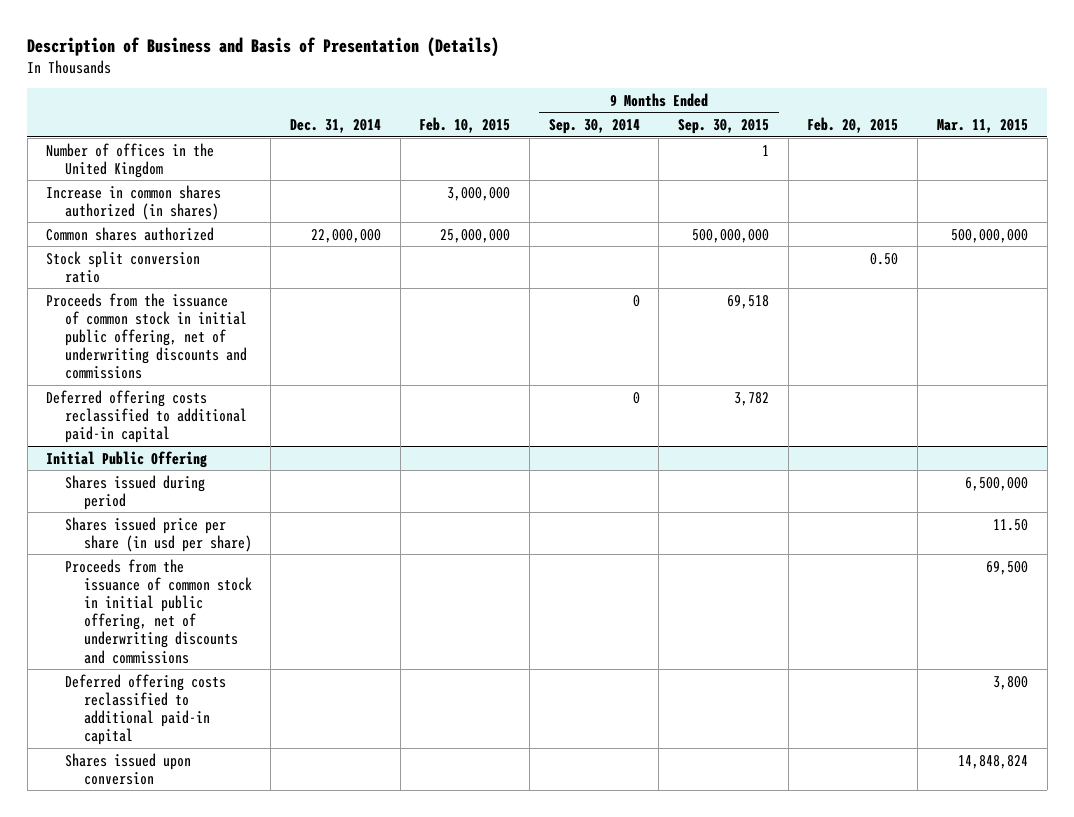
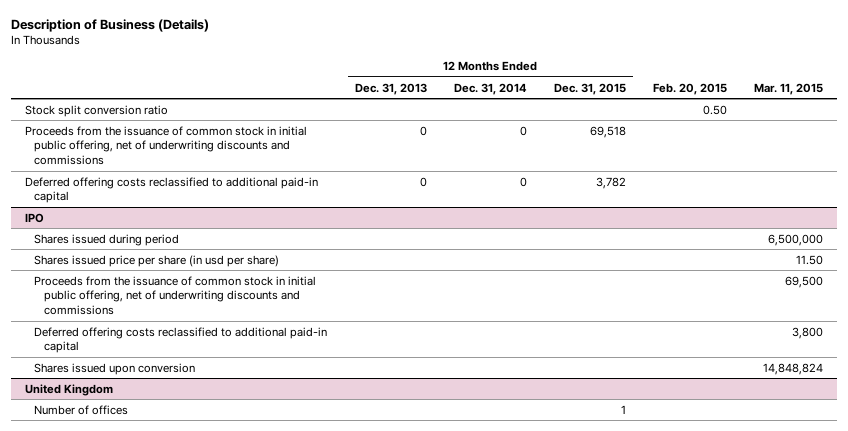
- Description of Business and Basis of Presentation (Details)
+ Description of Business (Details)
- | Dec. 31, 2014 | Feb. 10, 2015 | 9 Months Ended Sep. 30, 2014 | 9 Months Ended Sep. 30, 2015 | Feb. 20, 2015 | Mar. 11, 2015
+ | 12 Months Ended Dec. 31, 2013 | 12 Months Ended Dec. 31, 2014 | 12 Months Ended Dec. 31, 2015 | Feb. 20, 2015 | Mar. 11, 2015
- Number of offices in the United Kingdom | | | | 1 | |
- Increase in common shares authorized (in shares) | | 3,000,000 | | | |
- Common shares authorized | 22,000,000 | 25,000,000 | | 500,000,000 | | 500,000,000
- Initial Public Offering
+ IPO
+ United Kingdom
+ Number of offices | | | 1 | |

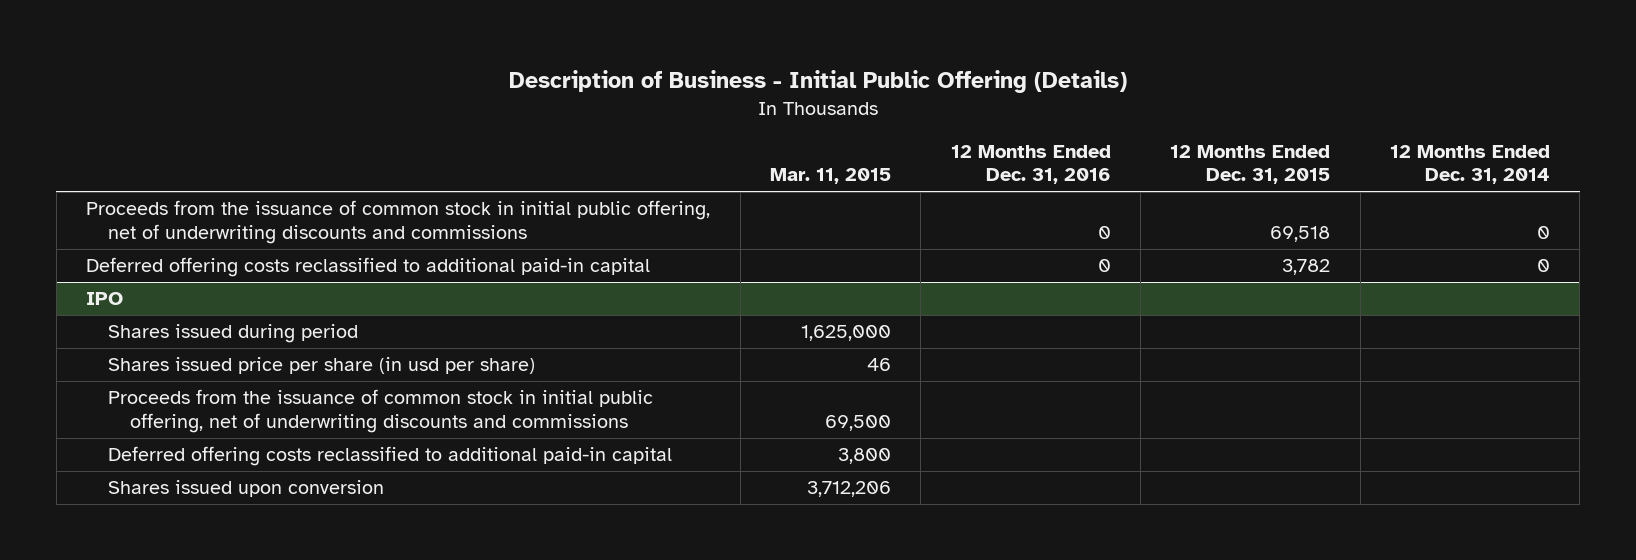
- Description of Business (Details)
+ Description of Business - Initial Public Offering (Details)
- | 12 Months Ended Dec. 31, 2013 | 12 Months Ended Dec. 31, 2014 | 12 Months Ended Dec. 31, 2015 | Feb. 20, 2015 | Mar. 11, 2015
+ | Mar. 11, 2015 | 12 Months Ended Dec. 31, 2016 | 12 Months Ended Dec. 31, 2015 | 12 Months Ended Dec. 31, 2014
- Stock split conversion ratio | | | | 0.50 |
@ IPO
- Shares issued during period | | | | | 6,500,000
- Shares issued price per share (in usd per share) | | | | | 11.50
+ Shares issued during period | 1,625,000 | | |
+ Shares issued price per share (in usd per share) | 46 | | |
- Shares issued upon conversion | | | | | 14,848,824
- United Kingdom
- Number of offices | | | 1 | |
@ IPO
+ Shares issued upon conversion | 3,712,206 | | |

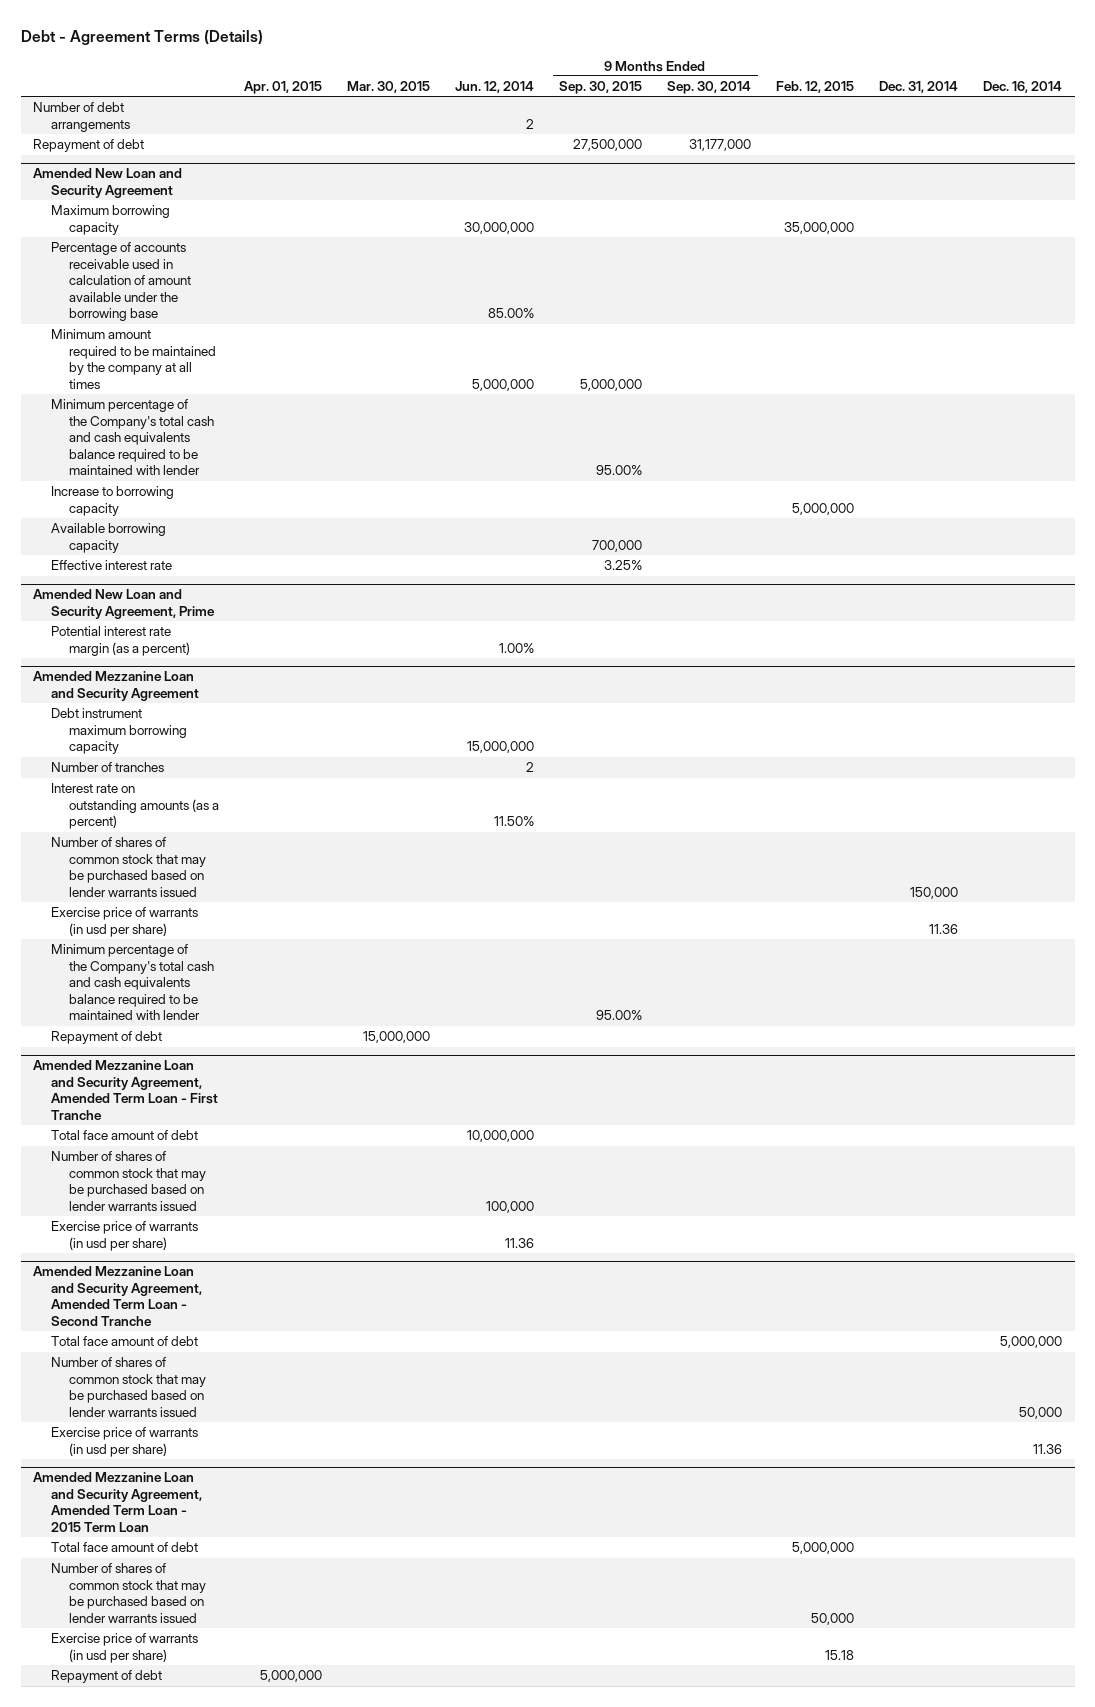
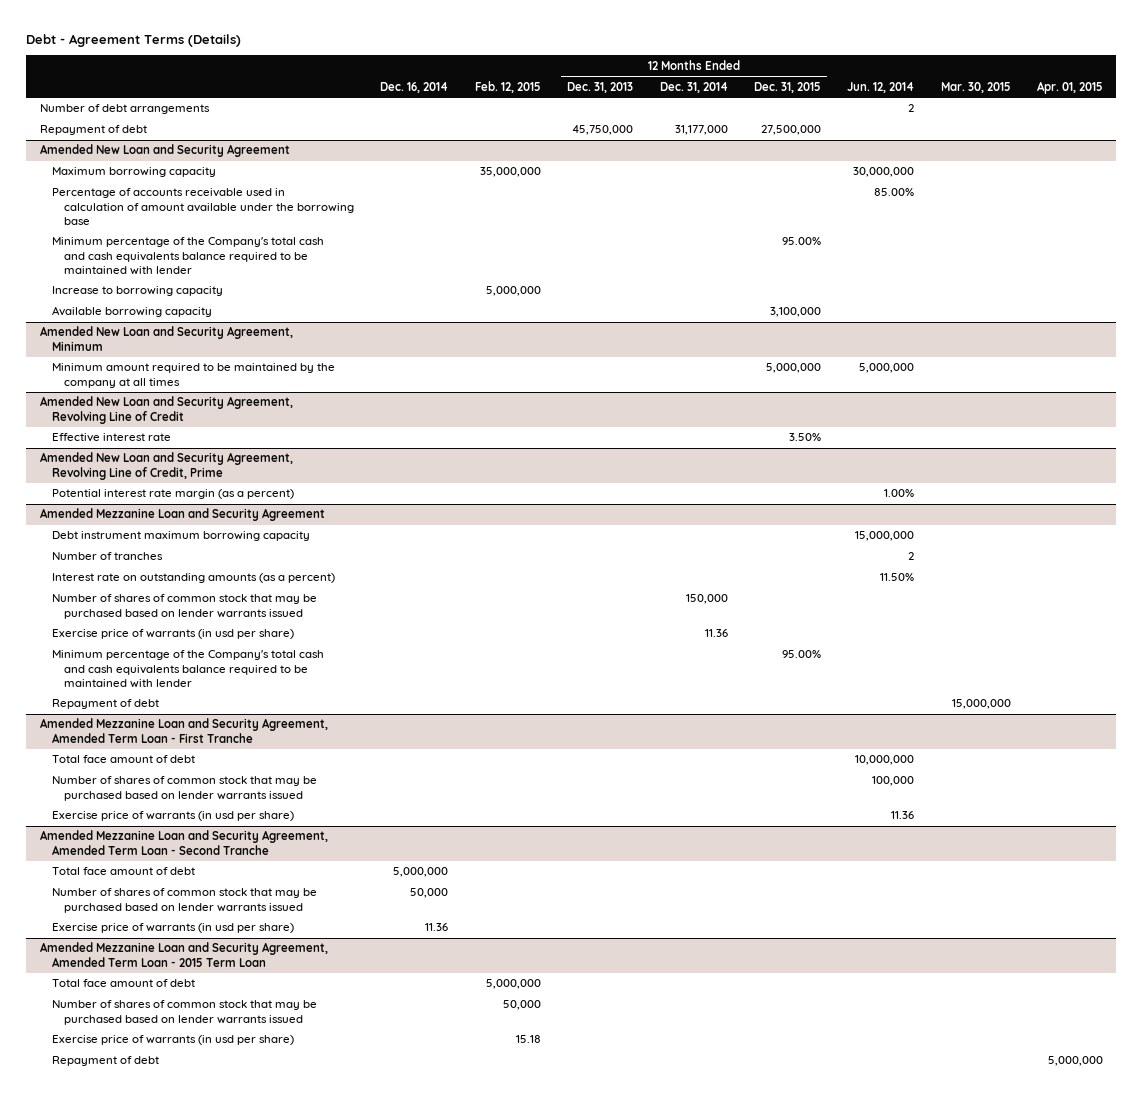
- | Apr. 01, 2015 | Mar. 30, 2015 | Jun. 12, 2014 | 9 Months Ended Sep. 30, 2015 | 9 Months Ended Sep. 30, 2014 | Feb. 12, 2015 | Dec. 31, 2014 | Dec. 16, 2014
+ | Dec. 16, 2014 | Feb. 12, 2015 | 12 Months Ended Dec. 31, 2013 | 12 Months Ended Dec. 31, 2014 | 12 Months Ended Dec. 31, 2015 | Jun. 12, 2014 | Mar. 30, 2015 | Apr. 01, 2015
@ Amended New Loan and Security Agreement
- Minimum amount required to be maintained by the company at all times | | | 5,000,000 | 5,000,000 | | | |
- Effective interest rate | | | | 3.25% | | | |
- Amended New Loan and Security Agreement, Prime
- Potential interest rate margin (as a percent) | | | 1.00% | | | | |
+ Amended New Loan and Security Agreement, Minimum
+ Minimum amount required to be maintained by the company at all times | | | | | 5,000,000 | 5,000,000 | |
+ Amended New Loan and Security Agreement, Revolving Line of Credit
+ Effective interest rate | | | | | 3.50% | | |
+ Amended New Loan and Security Agreement, Revolving Line of Credit, Prime
+ Potential interest rate margin (as a percent) | | | | | | 1.00% | |

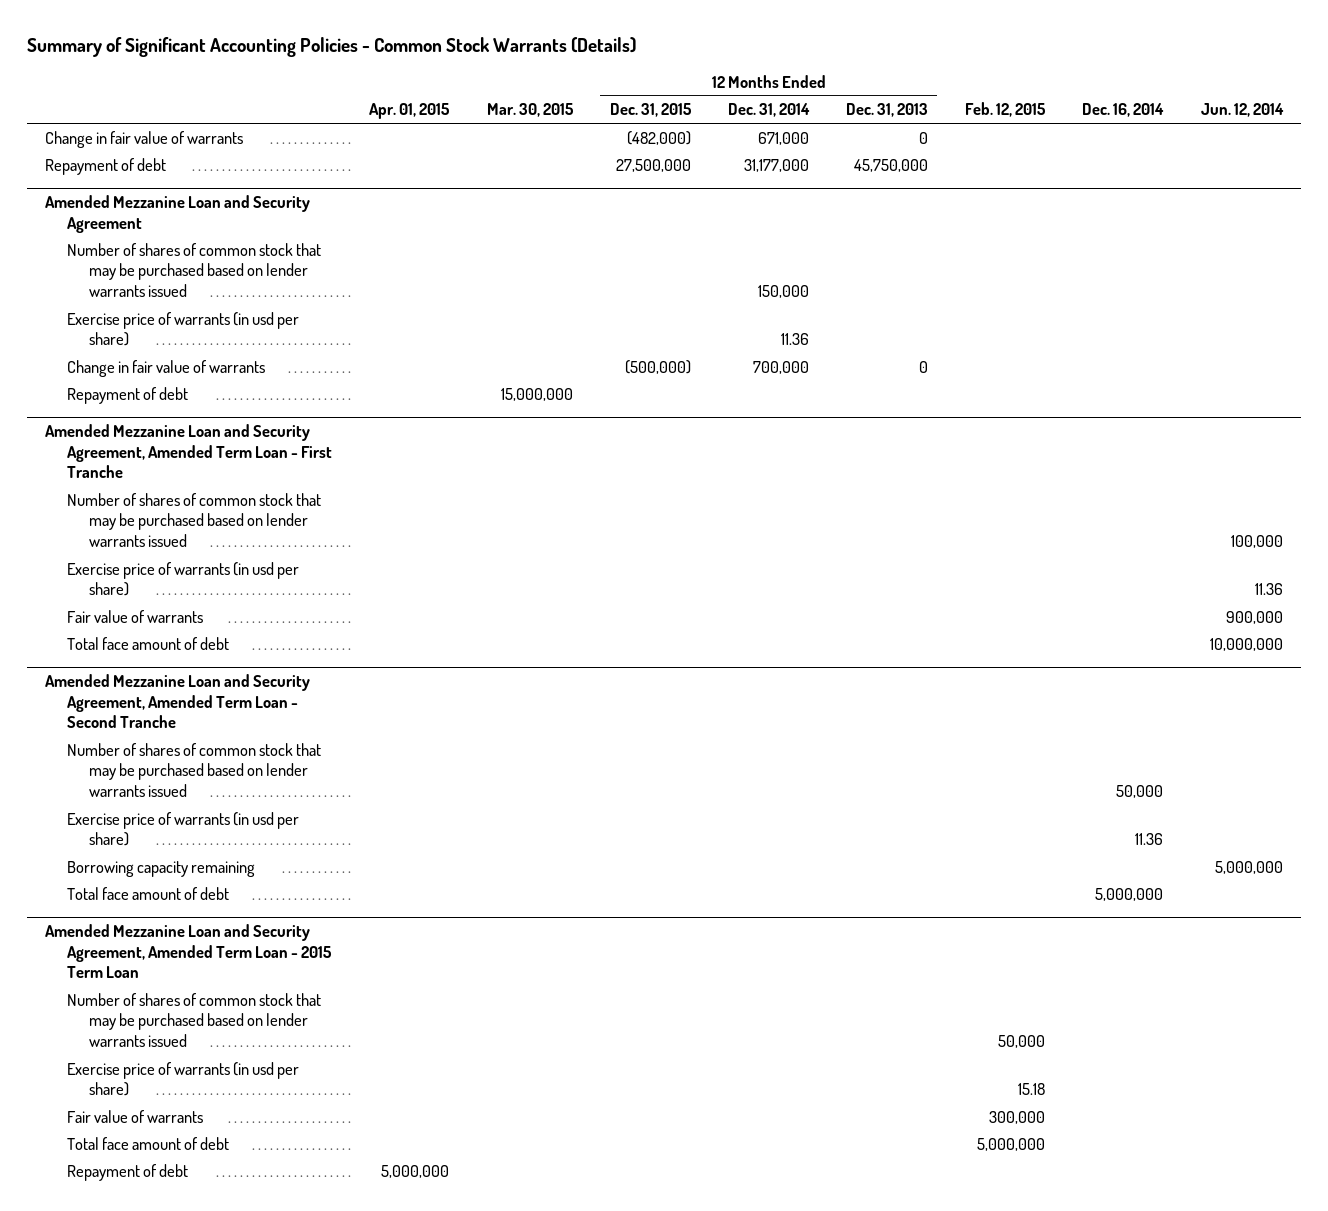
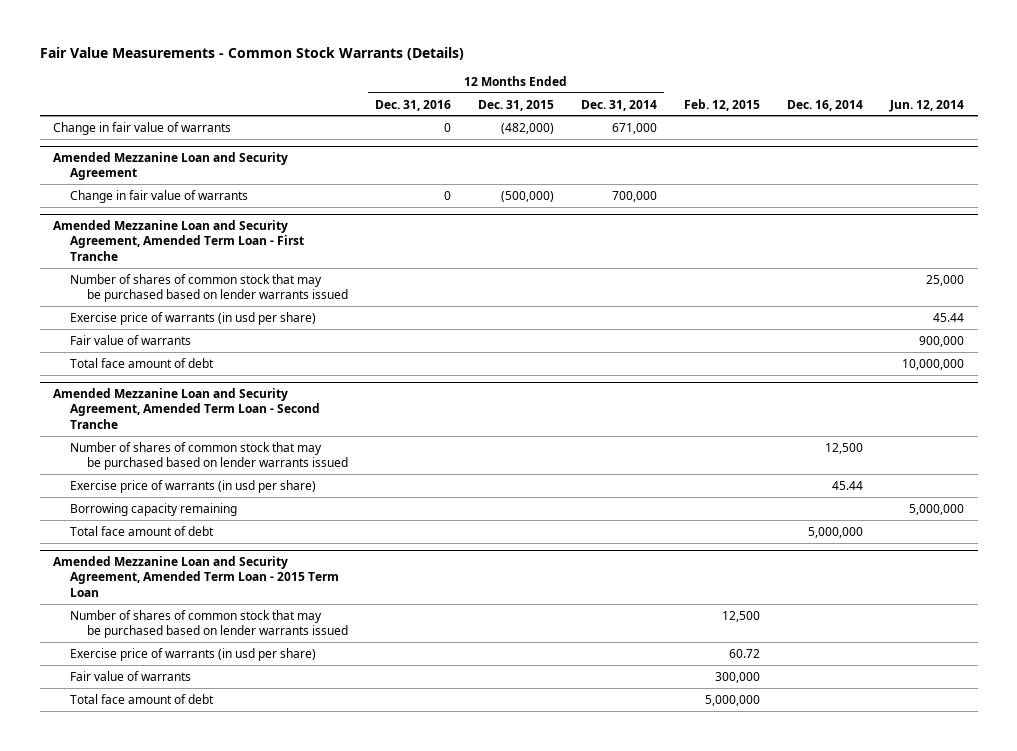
- Summary of Significant Accounting Policies - Common Stock Warrants (Details)
+ Fair Value Measurements - Common Stock Warrants (Details)
- | Apr. 01, 2015 | Mar. 30, 2015 | 12 Months Ended Dec. 31, 2015 | 12 Months Ended Dec. 31, 2014 | 12 Months Ended Dec. 31, 2013 | Feb. 12, 2015 | Dec. 16, 2014 | Jun. 12, 2014
+ | 12 Months Ended Dec. 31, 2016 | 12 Months Ended Dec. 31, 2015 | 12 Months Ended Dec. 31, 2014 | Feb. 12, 2015 | Dec. 16, 2014 | Jun. 12, 2014
- Repayment of debt | | | 27,500,000 | 31,177,000 | 45,750,000 | | |
@ Amended Mezzanine Loan and Security Agreement
- Number of shares of common stock that may be purchased based on lender warrants issued | | | | 150,000 | | | |
- Exercise price of warrants (in usd per share) | | | | 11.36 | | | |
- Repayment of debt | | 15,000,000 | | | | | |
@ Amended Mezzanine Loan and Security Agreement, Amended Term Loan - First Tranche
- Number of shares of common stock that may be purchased based on lender warrants issued | | | | | | | | 100,000
- Exercise price of warrants (in usd per share) | | | | | | | | 11.36
+ Number of shares of common stock that may be purchased based on lender warrants issued | | | | | | 25,000
+ Exercise price of warrants (in usd per share) | | | | | | 45.44
@ Amended Mezzanine Loan and Security Agreement, Amended Term Loan - Second Tranche
- Number of shares of common stock that may be purchased based on lender warrants issued | | | | | | | 50,000 |
- Exercise price of warrants (in usd per share) | | | | | | | 11.36 |
+ Number of shares of common stock that may be purchased based on lender warrants issued | | | | | 12,500 |
+ Exercise price of warrants (in usd per share) | | | | | 45.44 |
@ Amended Mezzanine Loan and Security Agreement, Amended Term Loan - 2015 Term Loan
- Number of shares of common stock that may be purchased based on lender warrants issued | | | | | | 50,000 | |
- Exercise price of warrants (in usd per share) | | | | | | 15.18 | |
+ Number of shares of common stock that may be purchased based on lender warrants issued | | | | 12,500 | |
+ Exercise price of warrants (in usd per share) | | | | 60.72 | |
- Repayment of debt | 5,000,000 | | | | | | |

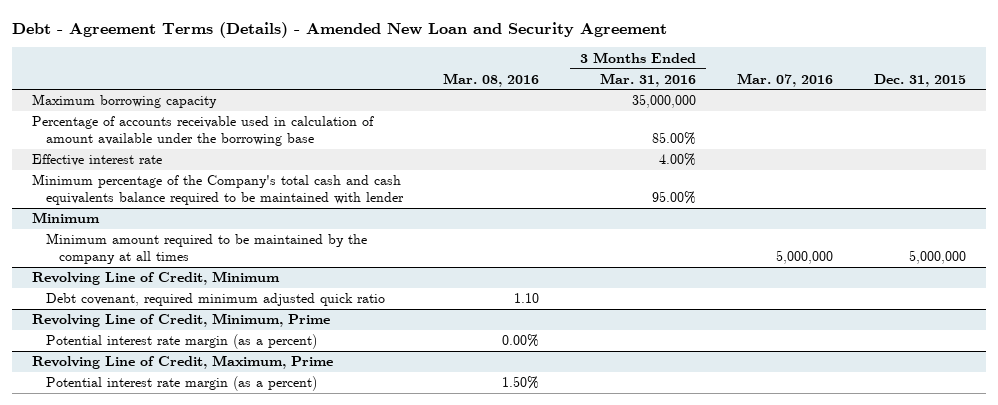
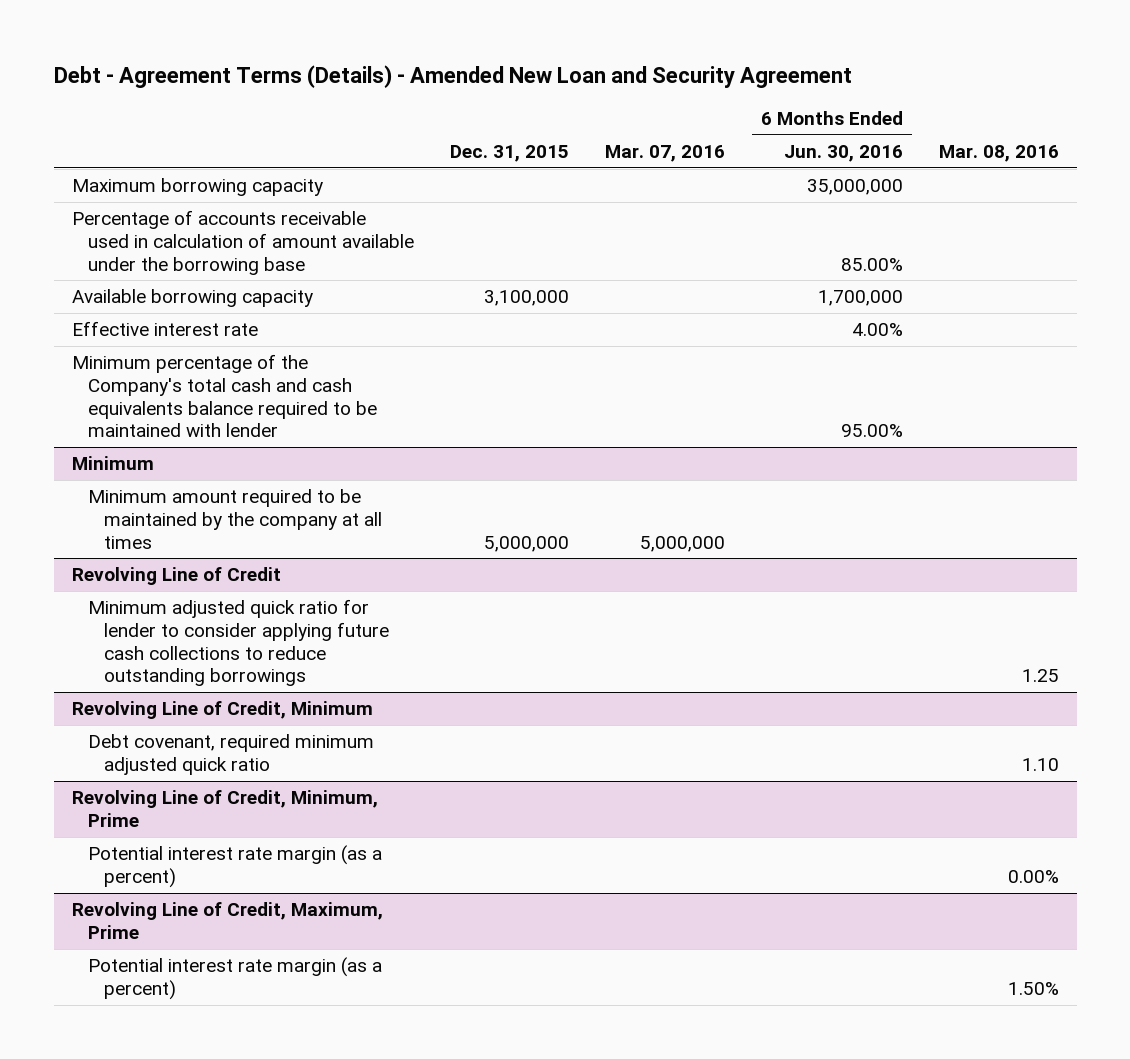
- | Mar. 08, 2016 | 3 Months Ended Mar. 31, 2016 | Mar. 07, 2016 | Dec. 31, 2015
+ | Dec. 31, 2015 | Mar. 07, 2016 | 6 Months Ended Jun. 30, 2016 | Mar. 08, 2016
+ Available borrowing capacity | 3,100,000 | | 1,700,000 |
+ Revolving Line of Credit
+ Minimum adjusted quick ratio for lender to consider applying future cash collections to reduce outstanding borrowings | | | | 1.25

